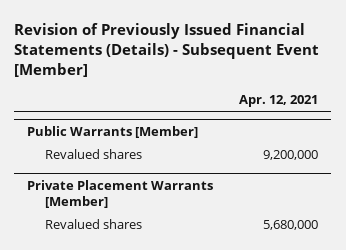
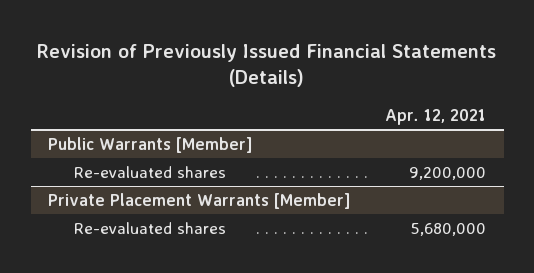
- Revision of Previously Issued Financial Statements (Details) - Subsequent Event [Member]
+ Revision of Previously Issued Financial Statements (Details)
@ Public Warrants [Member]
- Revalued shares | 9,200,000
+ Re-evaluated shares | 9,200,000
@ Private Placement Warrants [Member]
- Revalued shares | 5,680,000
+ Re-evaluated shares | 5,680,000

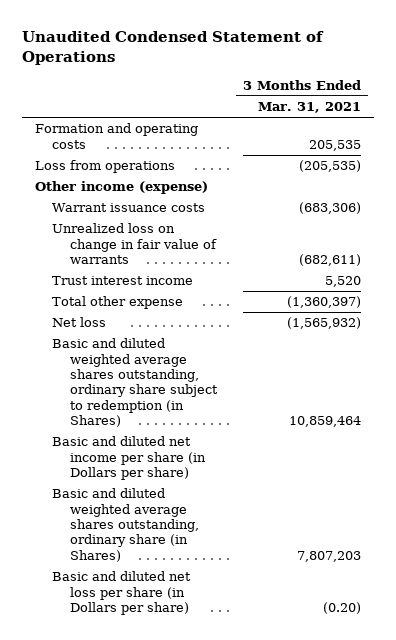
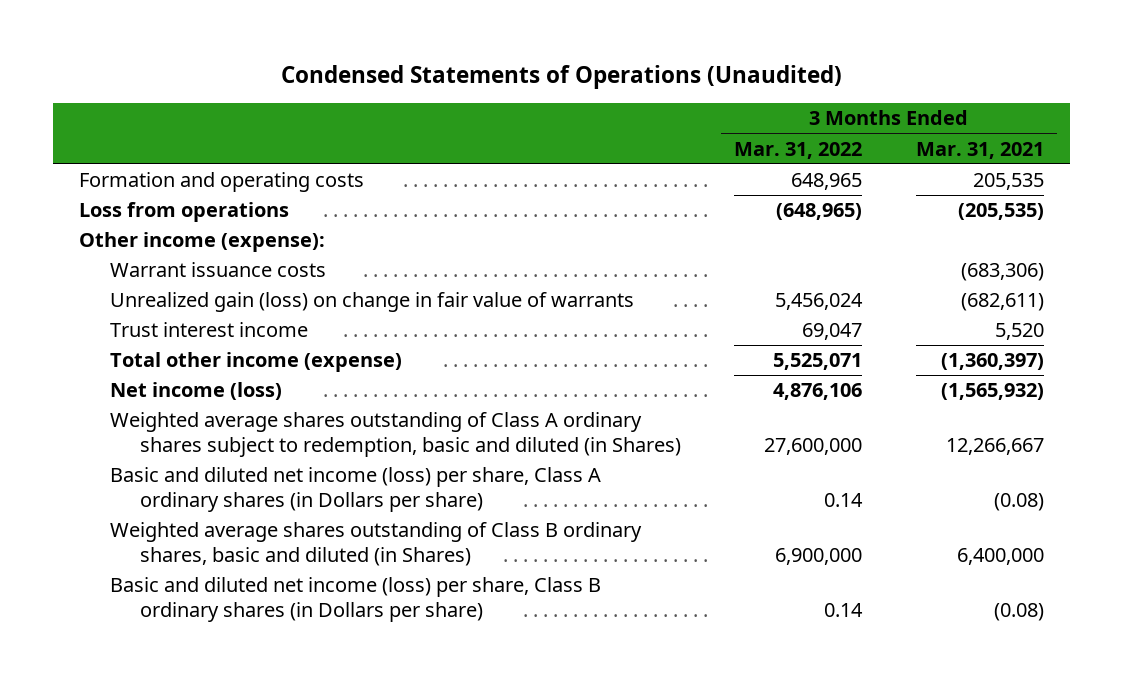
- Unaudited Condensed Statement of Operations
+ Condensed Statements of Operations (Unaudited)
- | 3 Months Ended Mar. 31, 2021
+ | 3 Months Ended Mar. 31, 2022 | 3 Months Ended Mar. 31, 2021
- Other income (expense)
+ Other income (expense):
- Unrealized loss on change in fair value of warrants | (682,611)
+ Unrealized gain (loss) on change in fair value of warrants | 5,456,024 | (682,611)
- Total other expense | (1,360,397)
- Net loss | (1,565,932)
- Basic and diluted weighted average shares outstanding, ordinary share subject to redemption (in Shares) | 10,859,464
- Basic and diluted net income per share (in Dollars per share)
- Basic and diluted weighted average shares outstanding, ordinary share (in Shares) | 7,807,203
- Basic and diluted net loss per share (in Dollars per share) | (0.20)
+ Total other income (expense) | 5,525,071 | (1,360,397)
+ Net income (loss) | 4,876,106 | (1,565,932)
+ Weighted average shares outstanding of Class A ordinary shares subject to redemption, basic and diluted (in Shares) | 27,600,000 | 12,266,667
+ Basic and diluted net income (loss) per share, Class A ordinary shares (in Dollars per share) | 0.14 | (0.08)
+ Weighted average shares outstanding of Class B ordinary shares, basic and diluted (in Shares) | 6,900,000 | 6,400,000
+ Basic and diluted net income (loss) per share, Class B ordinary shares (in Dollars per share) | 0.14 | (0.08)

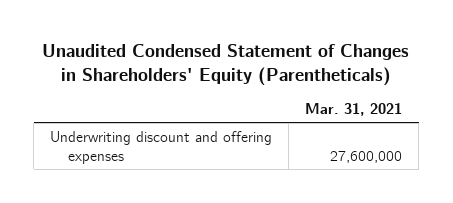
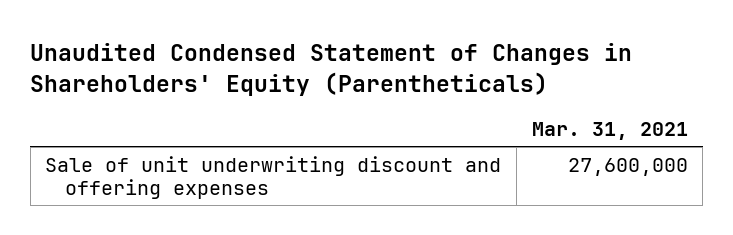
- Underwriting discount and offering expenses | 27,600,000
+ Sale of unit underwriting discount and offering expenses | 27,600,000

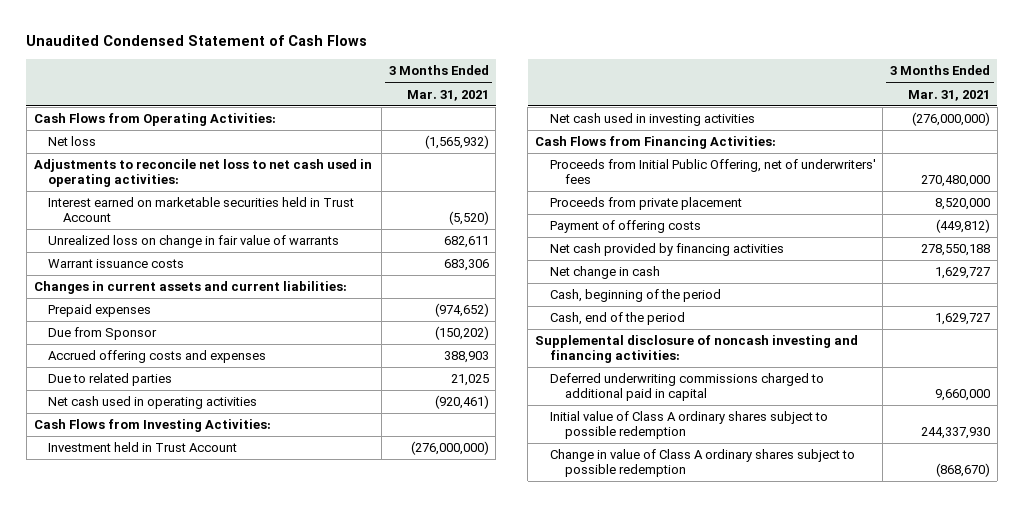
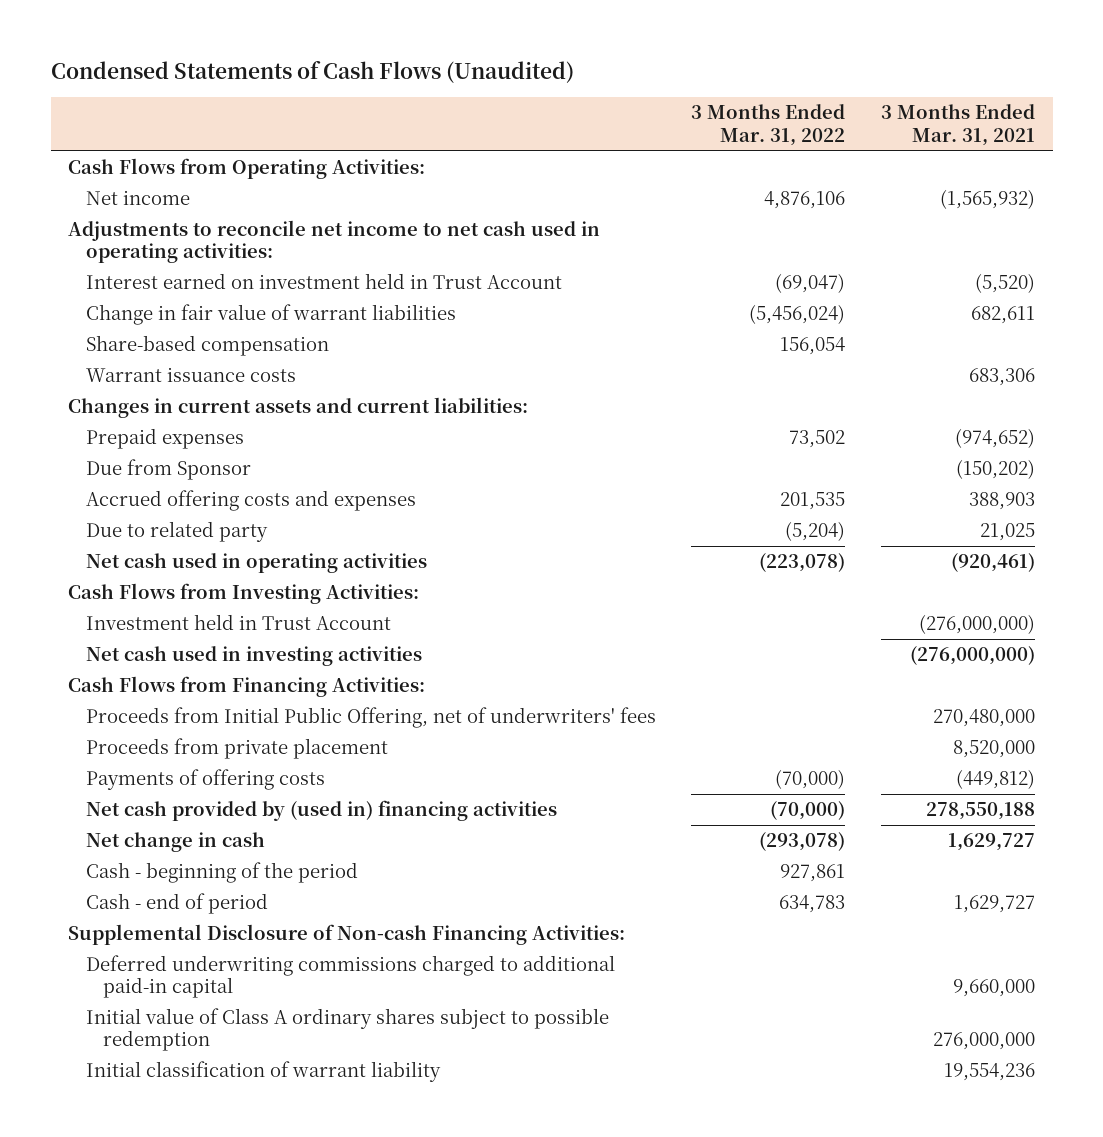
- Unaudited Condensed Statement of Cash Flows
+ Condensed Statements of Cash Flows (Unaudited)
- | 3 Months Ended Mar. 31, 2021
+ | 3 Months Ended Mar. 31, 2022 | 3 Months Ended Mar. 31, 2021
- Net loss | (1,565,932)
- Adjustments to reconcile net loss to net cash used in operating activities:
- Interest earned on marketable securities held in Trust Account | (5,520)
- Unrealized loss on change in fair value of warrants | 682,611
+ Net income | 4,876,106 | (1,565,932)
+ Adjustments to reconcile net income to net cash used in operating activities:
+ Interest earned on investment held in Trust Account | (69,047) | (5,520)
+ Change in fair value of warrant liabilities | (5,456,024) | 682,611
+ Share-based compensation | 156,054 |
- Due to related parties | 21,025
+ Due to related party | (5,204) | 21,025
- Payment of offering costs | (449,812)
- Net cash provided by financing activities | 278,550,188
+ Payments of offering costs | (70,000) | (449,812)
+ Net cash provided by (used in) financing activities | (70,000) | 278,550,188
- Cash, beginning of the period
- Cash, end of the period | 1,629,727
- Supplemental disclosure of noncash investing and financing activities:
- Deferred underwriting commissions charged to additional paid in capital | 9,660,000
- Initial value of Class A ordinary shares subject to possible redemption | 244,337,930
- Change in value of Class A ordinary shares subject to possible redemption | (868,670)
+ Cash - beginning of the period | 927,861 |
+ Cash - end of period | 634,783 | 1,629,727
+ Supplemental Disclosure of Non-cash Financing Activities:
+ Deferred underwriting commissions charged to additional paid-in capital | | 9,660,000
+ Initial value of Class A ordinary shares subject to possible redemption | | 276,000,000
+ Initial classification of warrant liability | | 19,554,236

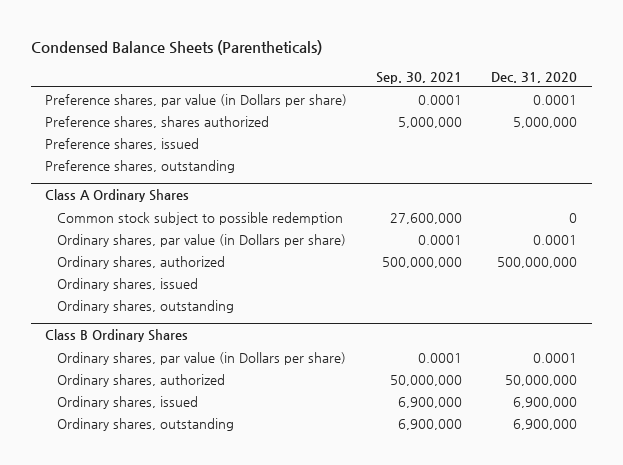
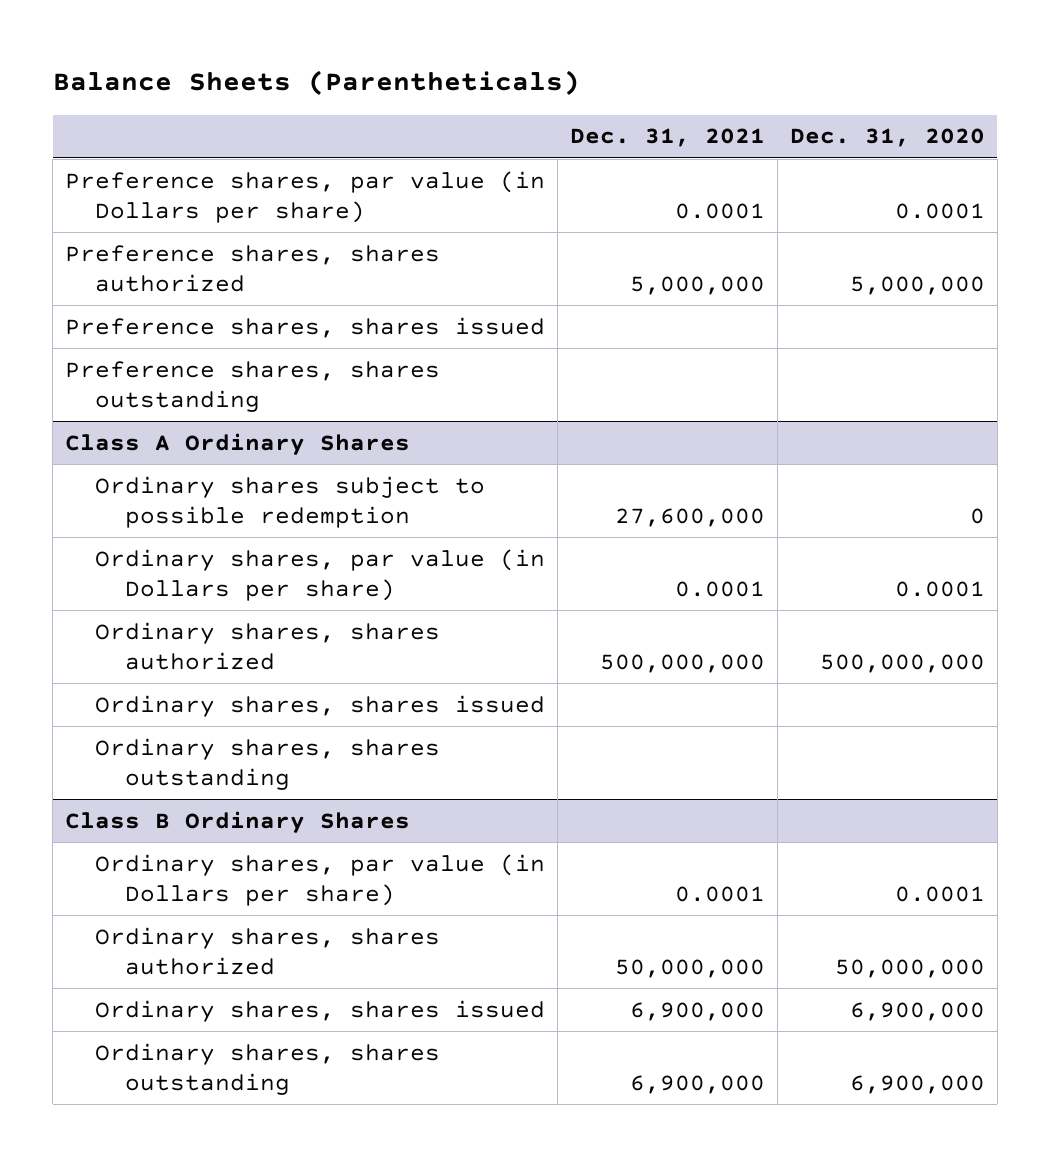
- Condensed Balance Sheets (Parentheticals)
+ Balance Sheets (Parentheticals)
- | Sep. 30, 2021 | Dec. 31, 2020
+ | Dec. 31, 2021 | Dec. 31, 2020
- Preference shares, issued
- Preference shares, outstanding
+ Preference shares, shares issued
+ Preference shares, shares outstanding
@ Class A Ordinary Shares
- Common stock subject to possible redemption | 27,600,000 | 0
+ Ordinary shares subject to possible redemption | 27,600,000 | 0
- Ordinary shares, authorized | 500,000,000 | 500,000,000
- Ordinary shares, issued
- Ordinary shares, outstanding
+ Ordinary shares, shares authorized | 500,000,000 | 500,000,000
+ Ordinary shares, shares issued
+ Ordinary shares, shares outstanding
@ Class B Ordinary Shares
- Ordinary shares, authorized | 50,000,000 | 50,000,000
- Ordinary shares, issued | 6,900,000 | 6,900,000
- Ordinary shares, outstanding | 6,900,000 | 6,900,000
+ Ordinary shares, shares authorized | 50,000,000 | 50,000,000
+ Ordinary shares, shares issued | 6,900,000 | 6,900,000
+ Ordinary shares, shares outstanding | 6,900,000 | 6,900,000

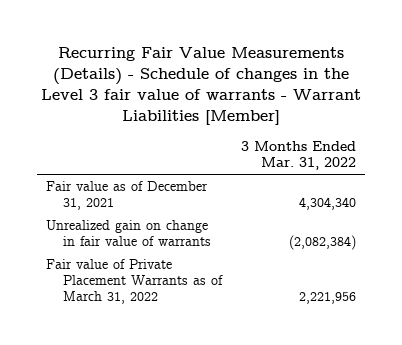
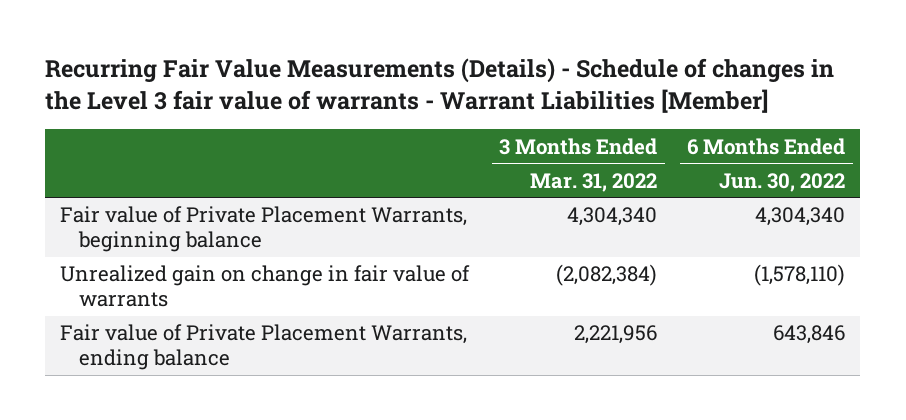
- | 3 Months Ended Mar. 31, 2022
+ | 3 Months Ended Mar. 31, 2022 | 6 Months Ended Jun. 30, 2022
- Fair value as of December 31, 2021 | 4,304,340
+ Fair value of Private Placement Warrants, beginning balance | 4,304,340 | 4,304,340
- Fair value of Private Placement Warrants as of March 31, 2022 | 2,221,956
+ Fair value of Private Placement Warrants, ending balance | 2,221,956 | 643,846

